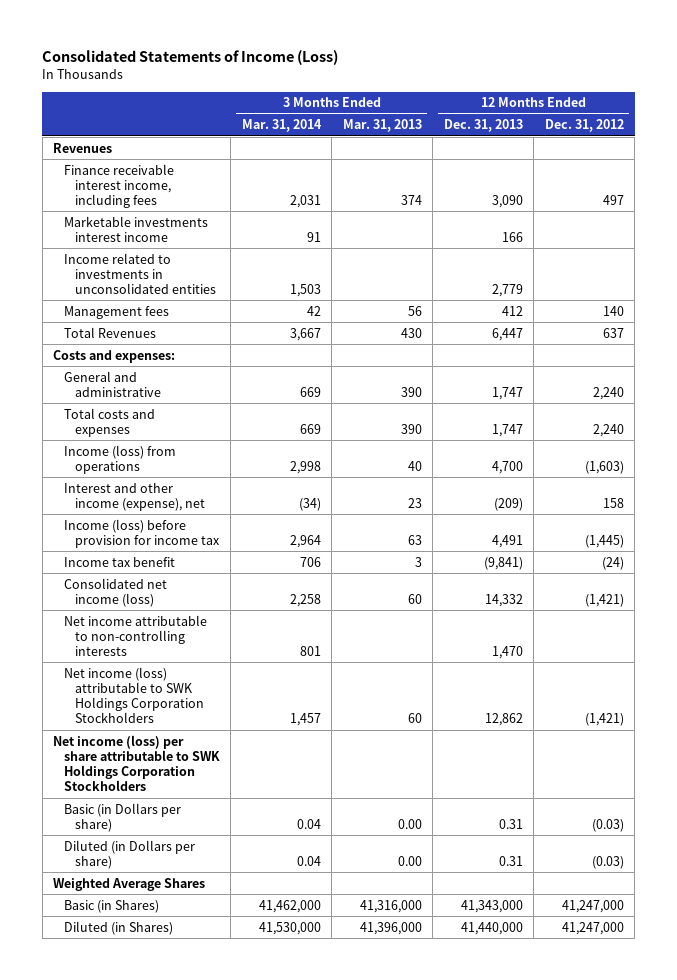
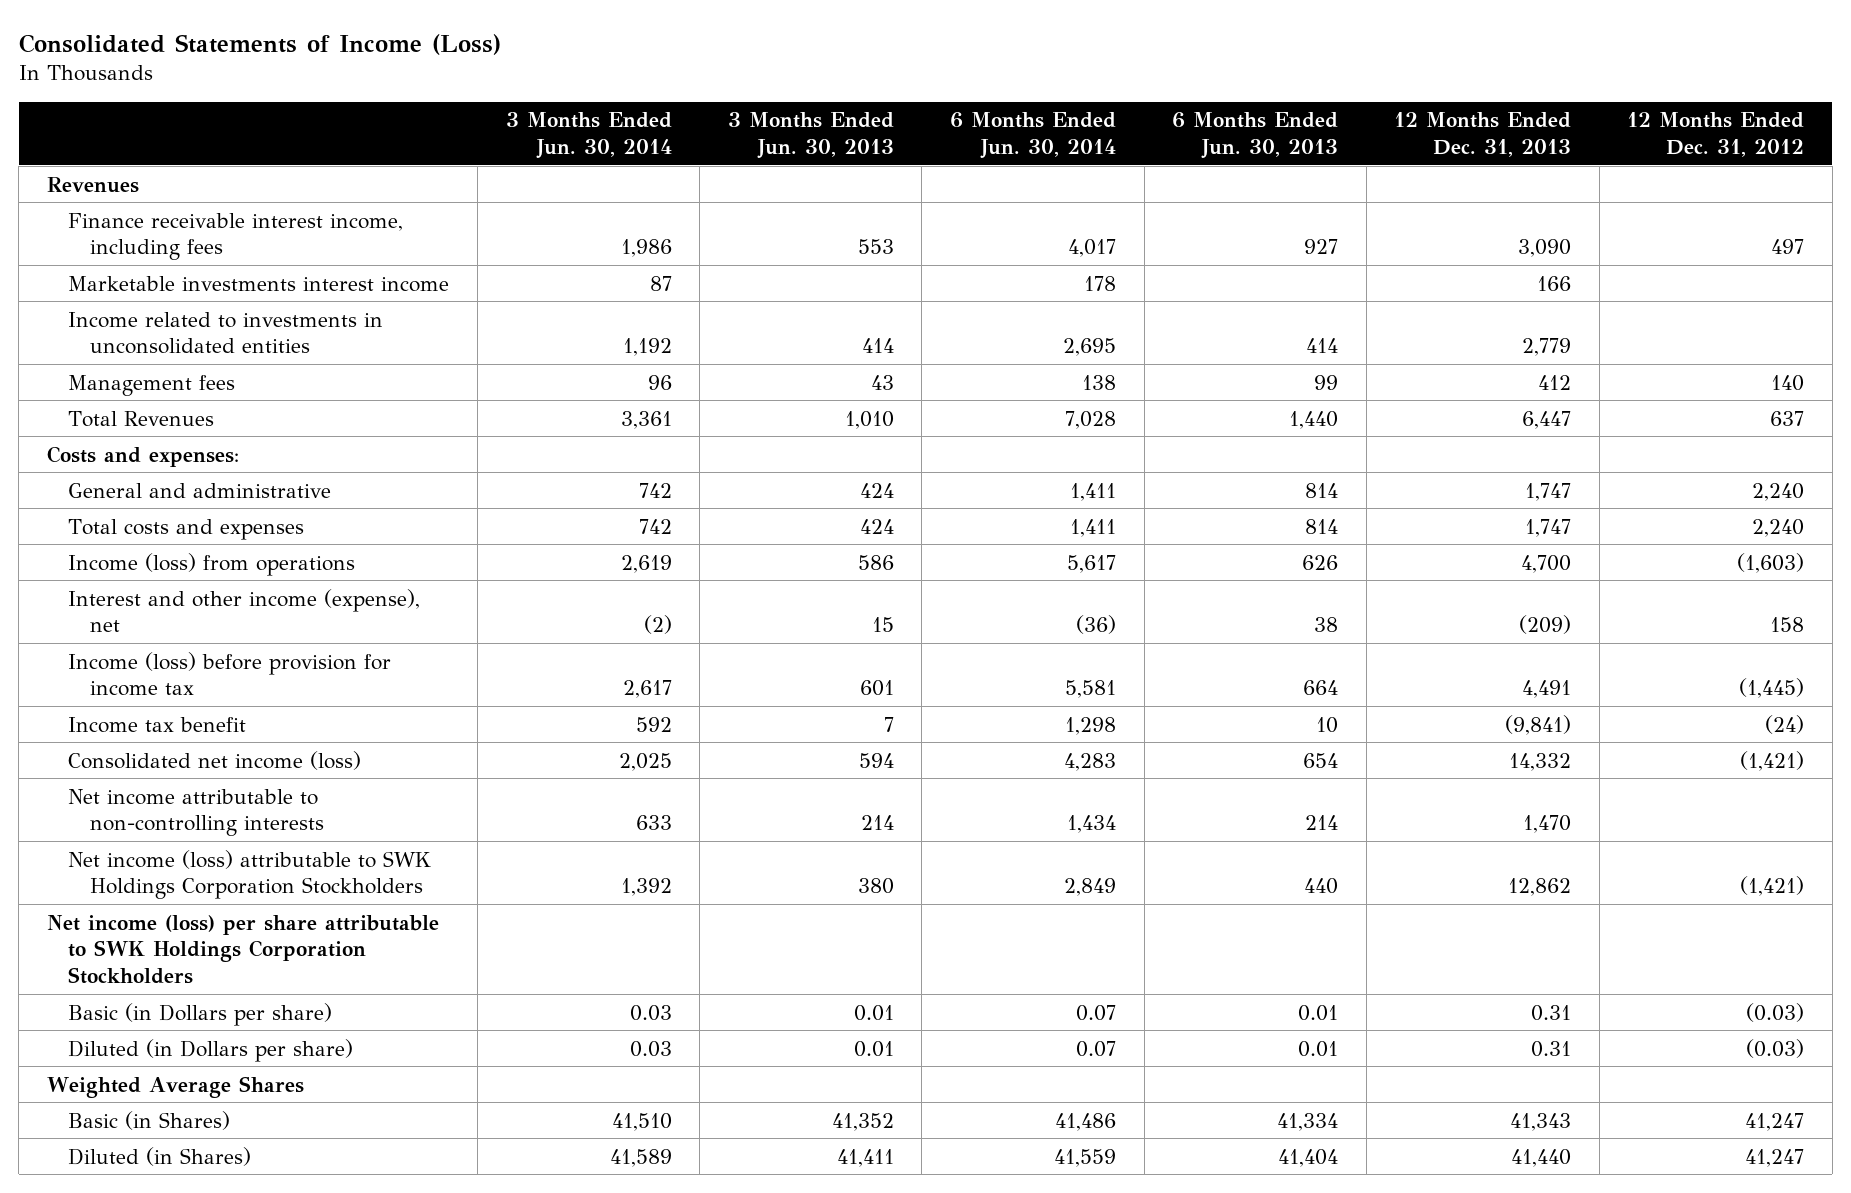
- | 3 Months Ended Mar. 31, 2014 | 3 Months Ended Mar. 31, 2013 | 12 Months Ended Dec. 31, 2013 | 12 Months Ended Dec. 31, 2012
+ | 3 Months Ended Jun. 30, 2014 | 3 Months Ended Jun. 30, 2013 | 6 Months Ended Jun. 30, 2014 | 6 Months Ended Jun. 30, 2013 | 12 Months Ended Dec. 31, 2013 | 12 Months Ended Dec. 31, 2012
- Basic (in Shares) | 41,462,000 | 41,316,000 | 41,343,000 | 41,247,000
- Diluted (in Shares) | 41,530,000 | 41,396,000 | 41,440,000 | 41,247,000
+ Basic (in Shares) | 41,510 | 41,352 | 41,486 | 41,334 | 41,343 | 41,247
+ Diluted (in Shares) | 41,589 | 41,411 | 41,559 | 41,404 | 41,440 | 41,247

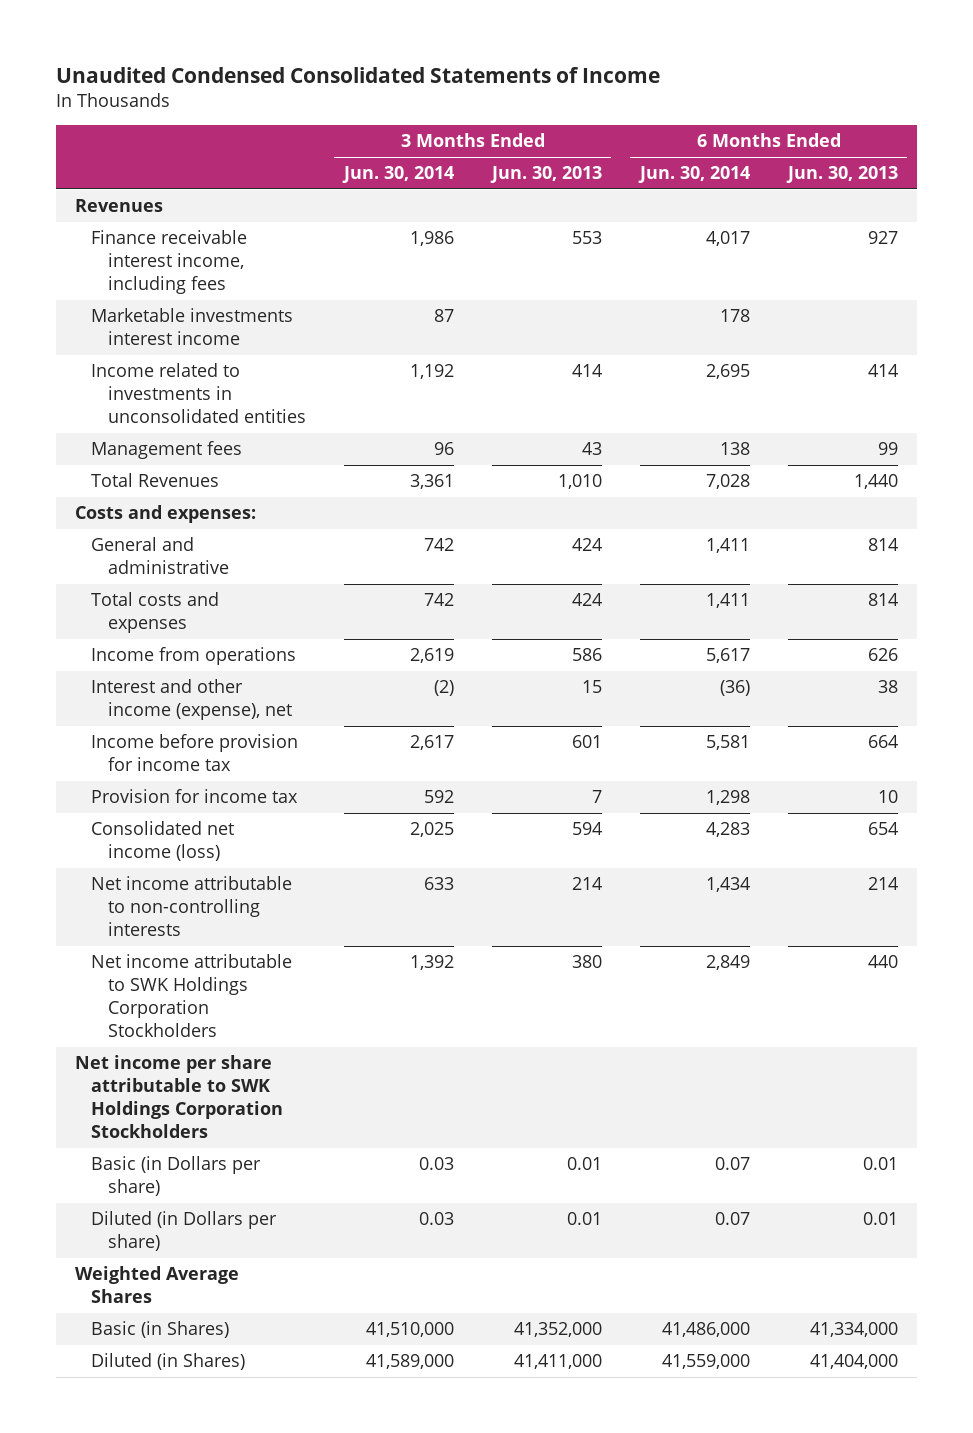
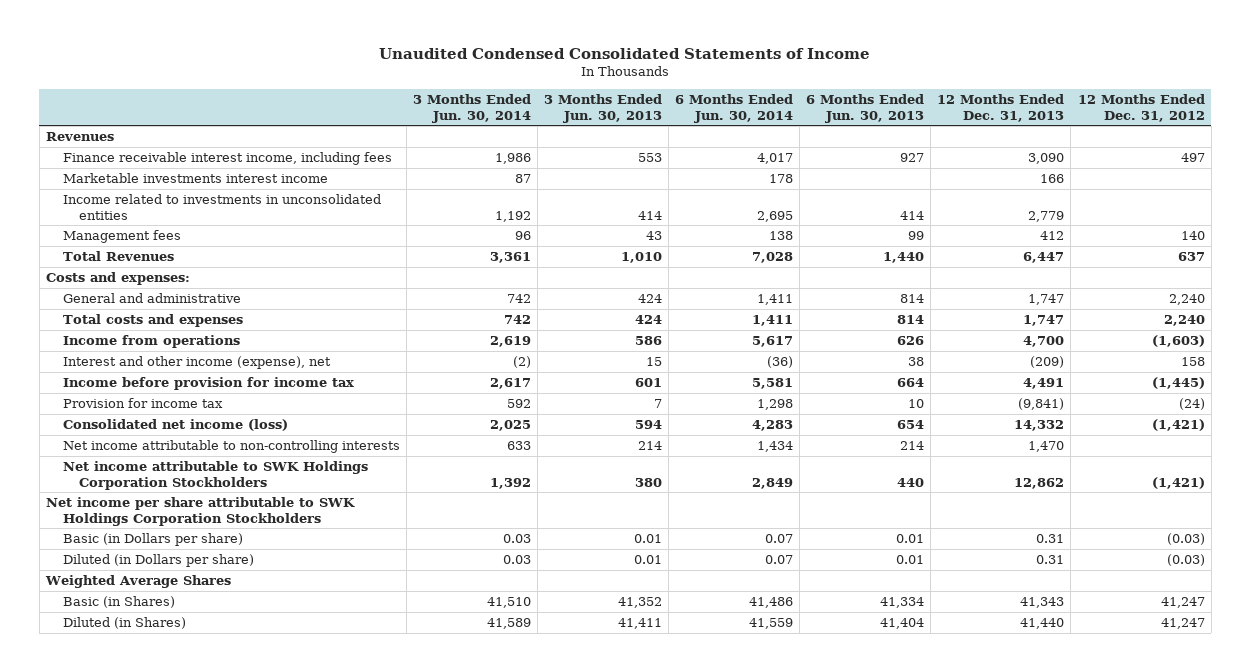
- | 3 Months Ended Jun. 30, 2014 | 3 Months Ended Jun. 30, 2013 | 6 Months Ended Jun. 30, 2014 | 6 Months Ended Jun. 30, 2013
+ | 3 Months Ended Jun. 30, 2014 | 3 Months Ended Jun. 30, 2013 | 6 Months Ended Jun. 30, 2014 | 6 Months Ended Jun. 30, 2013 | 12 Months Ended Dec. 31, 2013 | 12 Months Ended Dec. 31, 2012
- Basic (in Shares) | 41,510,000 | 41,352,000 | 41,486,000 | 41,334,000
- Diluted (in Shares) | 41,589,000 | 41,411,000 | 41,559,000 | 41,404,000
+ Basic (in Shares) | 41,510 | 41,352 | 41,486 | 41,334 | 41,343 | 41,247
+ Diluted (in Shares) | 41,589 | 41,411 | 41,559 | 41,404 | 41,440 | 41,247

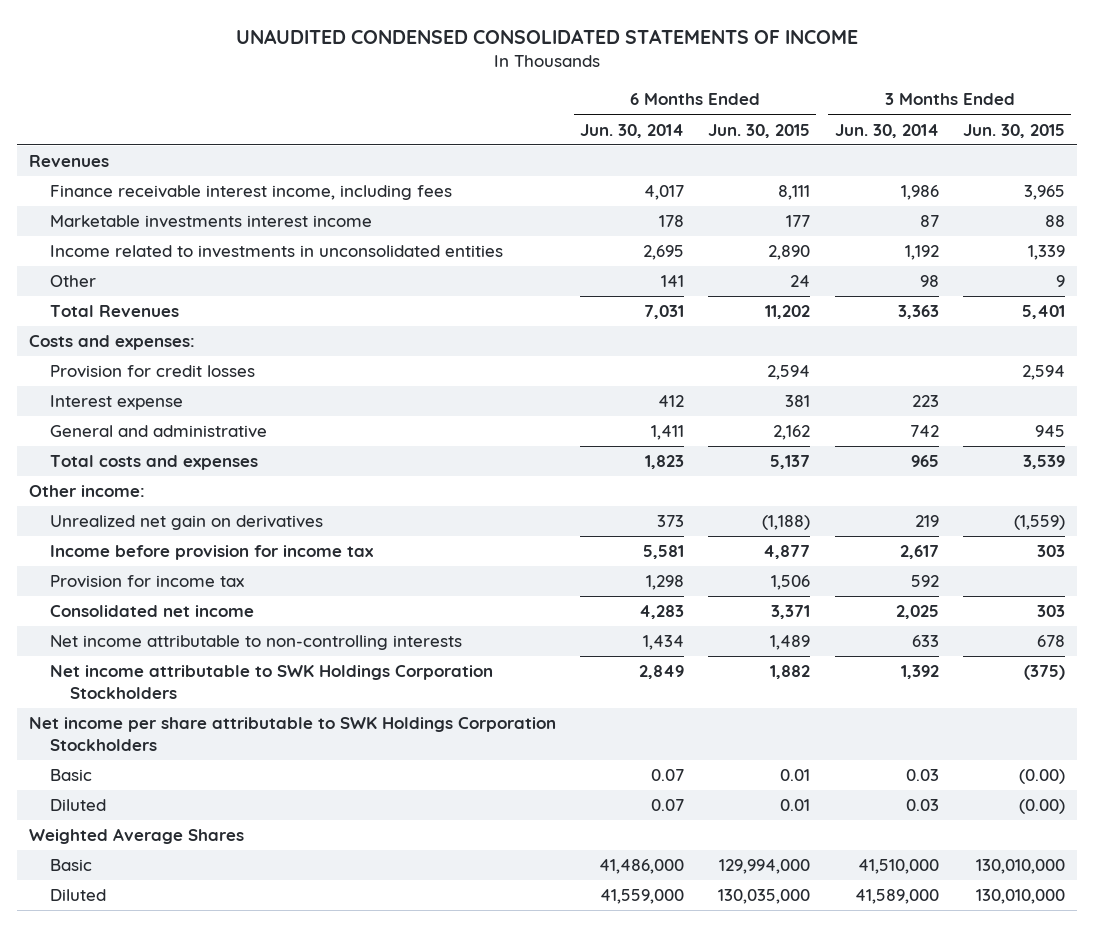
- Unaudited Condensed Consolidated Statements of Income
+ UNAUDITED CONDENSED CONSOLIDATED STATEMENTS OF INCOME
- | 3 Months Ended Jun. 30, 2014 | 3 Months Ended Jun. 30, 2013 | 6 Months Ended Jun. 30, 2014 | 6 Months Ended Jun. 30, 2013 | 12 Months Ended Dec. 31, 2013 | 12 Months Ended Dec. 31, 2012
+ | 6 Months Ended Jun. 30, 2014 | 6 Months Ended Jun. 30, 2015 | 3 Months Ended Jun. 30, 2014 | 3 Months Ended Jun. 30, 2015
- Management fees | 96 | 43 | 138 | 99 | 412 | 140
- Total Revenues | 3,361 | 1,010 | 7,028 | 1,440 | 6,447 | 637
+ Other | 141 | 24 | 98 | 9
+ Total Revenues | 7,031 | 11,202 | 3,363 | 5,401
+ Provision for credit losses | | 2,594 | | 2,594
+ Interest expense | 412 | 381 | 223 |
- Total costs and expenses | 742 | 424 | 1,411 | 814 | 1,747 | 2,240
- Income from operations | 2,619 | 586 | 5,617 | 626 | 4,700 | (1,603)
- Interest and other income (expense), net | (2) | 15 | (36) | 38 | (209) | 158
+ Total costs and expenses | 1,823 | 5,137 | 965 | 3,539
+ Other income:
+ Unrealized net gain on derivatives | 373 | (1,188) | 219 | (1,559)
- Consolidated net income (loss) | 2,025 | 594 | 4,283 | 654 | 14,332 | (1,421)
+ Consolidated net income | 4,283 | 3,371 | 2,025 | 303
- Basic (in Dollars per share) | 0.03 | 0.01 | 0.07 | 0.01 | 0.31 | (0.03)
- Diluted (in Dollars per share) | 0.03 | 0.01 | 0.07 | 0.01 | 0.31 | (0.03)
+ Basic | 0.07 | 0.01 | 0.03 | (0.00)
+ Diluted | 0.07 | 0.01 | 0.03 | (0.00)
- Basic (in Shares) | 41,510 | 41,352 | 41,486 | 41,334 | 41,343 | 41,247
- Diluted (in Shares) | 41,589 | 41,411 | 41,559 | 41,404 | 41,440 | 41,247
+ Basic | 41,486,000 | 129,994,000 | 41,510,000 | 130,010,000
+ Diluted | 41,559,000 | 130,035,000 | 41,589,000 | 130,010,000

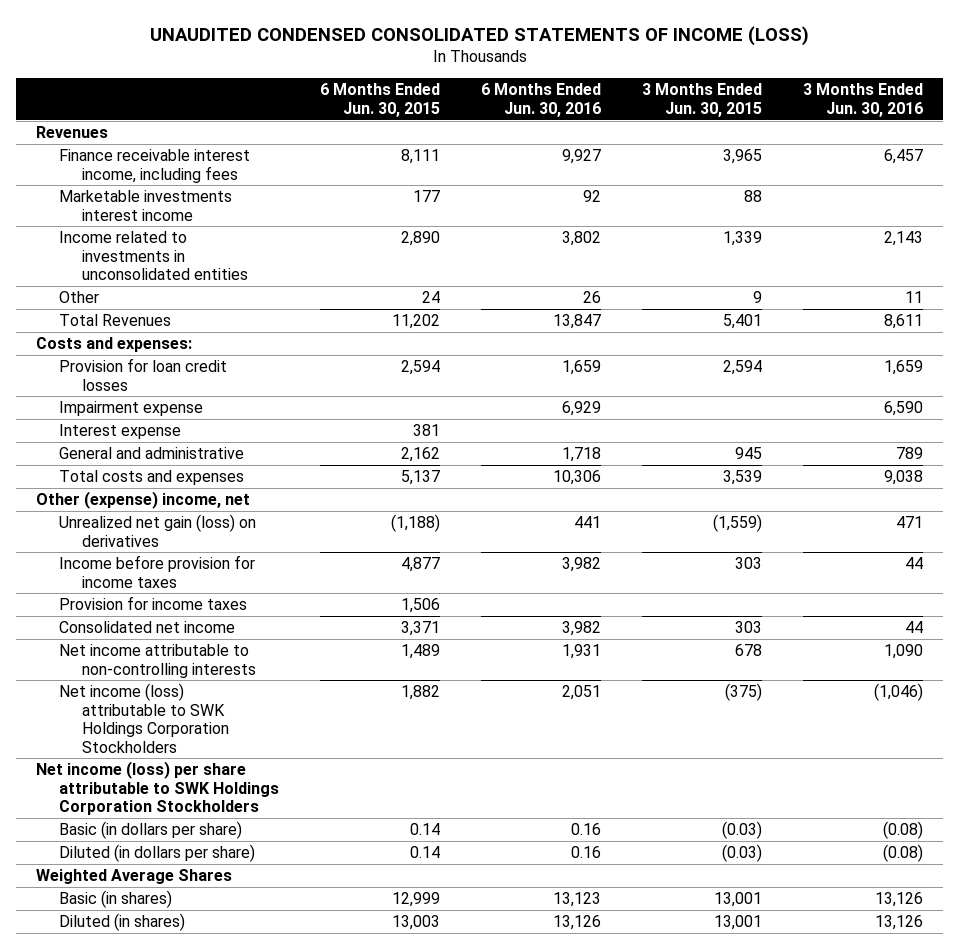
- UNAUDITED CONDENSED CONSOLIDATED STATEMENTS OF INCOME
+ UNAUDITED CONDENSED CONSOLIDATED STATEMENTS OF INCOME (LOSS)
- | 6 Months Ended Jun. 30, 2014 | 6 Months Ended Jun. 30, 2015 | 3 Months Ended Jun. 30, 2014 | 3 Months Ended Jun. 30, 2015
+ | 6 Months Ended Jun. 30, 2015 | 6 Months Ended Jun. 30, 2016 | 3 Months Ended Jun. 30, 2015 | 3 Months Ended Jun. 30, 2016
- Provision for credit losses | | 2,594 | | 2,594
+ Provision for loan credit losses | 2,594 | 1,659 | 2,594 | 1,659
+ Impairment expense | | 6,929 | | 6,590
- Other income:
- Unrealized net gain on derivatives | 373 | (1,188) | 219 | (1,559)
- Income before provision for income tax | 5,581 | 4,877 | 2,617 | 303
- Provision for income tax | 1,298 | 1,506 | 592 |
+ Other (expense) income, net
+ Unrealized net gain (loss) on derivatives | (1,188) | 441 | (1,559) | 471
+ Income before provision for income taxes | 4,877 | 3,982 | 303 | 44
+ Provision for income taxes | 1,506 | | |
- Net income attributable to SWK Holdings Corporation Stockholders | 2,849 | 1,882 | 1,392 | (375)
- Net income per share attributable to SWK Holdings Corporation Stockholders
- Basic | 0.07 | 0.01 | 0.03 | (0.00)
- Diluted | 0.07 | 0.01 | 0.03 | (0.00)
+ Net income (loss) attributable to SWK Holdings Corporation Stockholders | 1,882 | 2,051 | (375) | (1,046)
+ Net income (loss) per share attributable to SWK Holdings Corporation Stockholders
+ Basic (in dollars per share) | 0.14 | 0.16 | (0.03) | (0.08)
+ Diluted (in dollars per share) | 0.14 | 0.16 | (0.03) | (0.08)
- Basic | 41,486,000 | 129,994,000 | 41,510,000 | 130,010,000
- Diluted | 41,559,000 | 130,035,000 | 41,589,000 | 130,010,000
+ Basic (in shares) | 12,999 | 13,123 | 13,001 | 13,126
+ Diluted (in shares) | 13,003 | 13,126 | 13,001 | 13,126

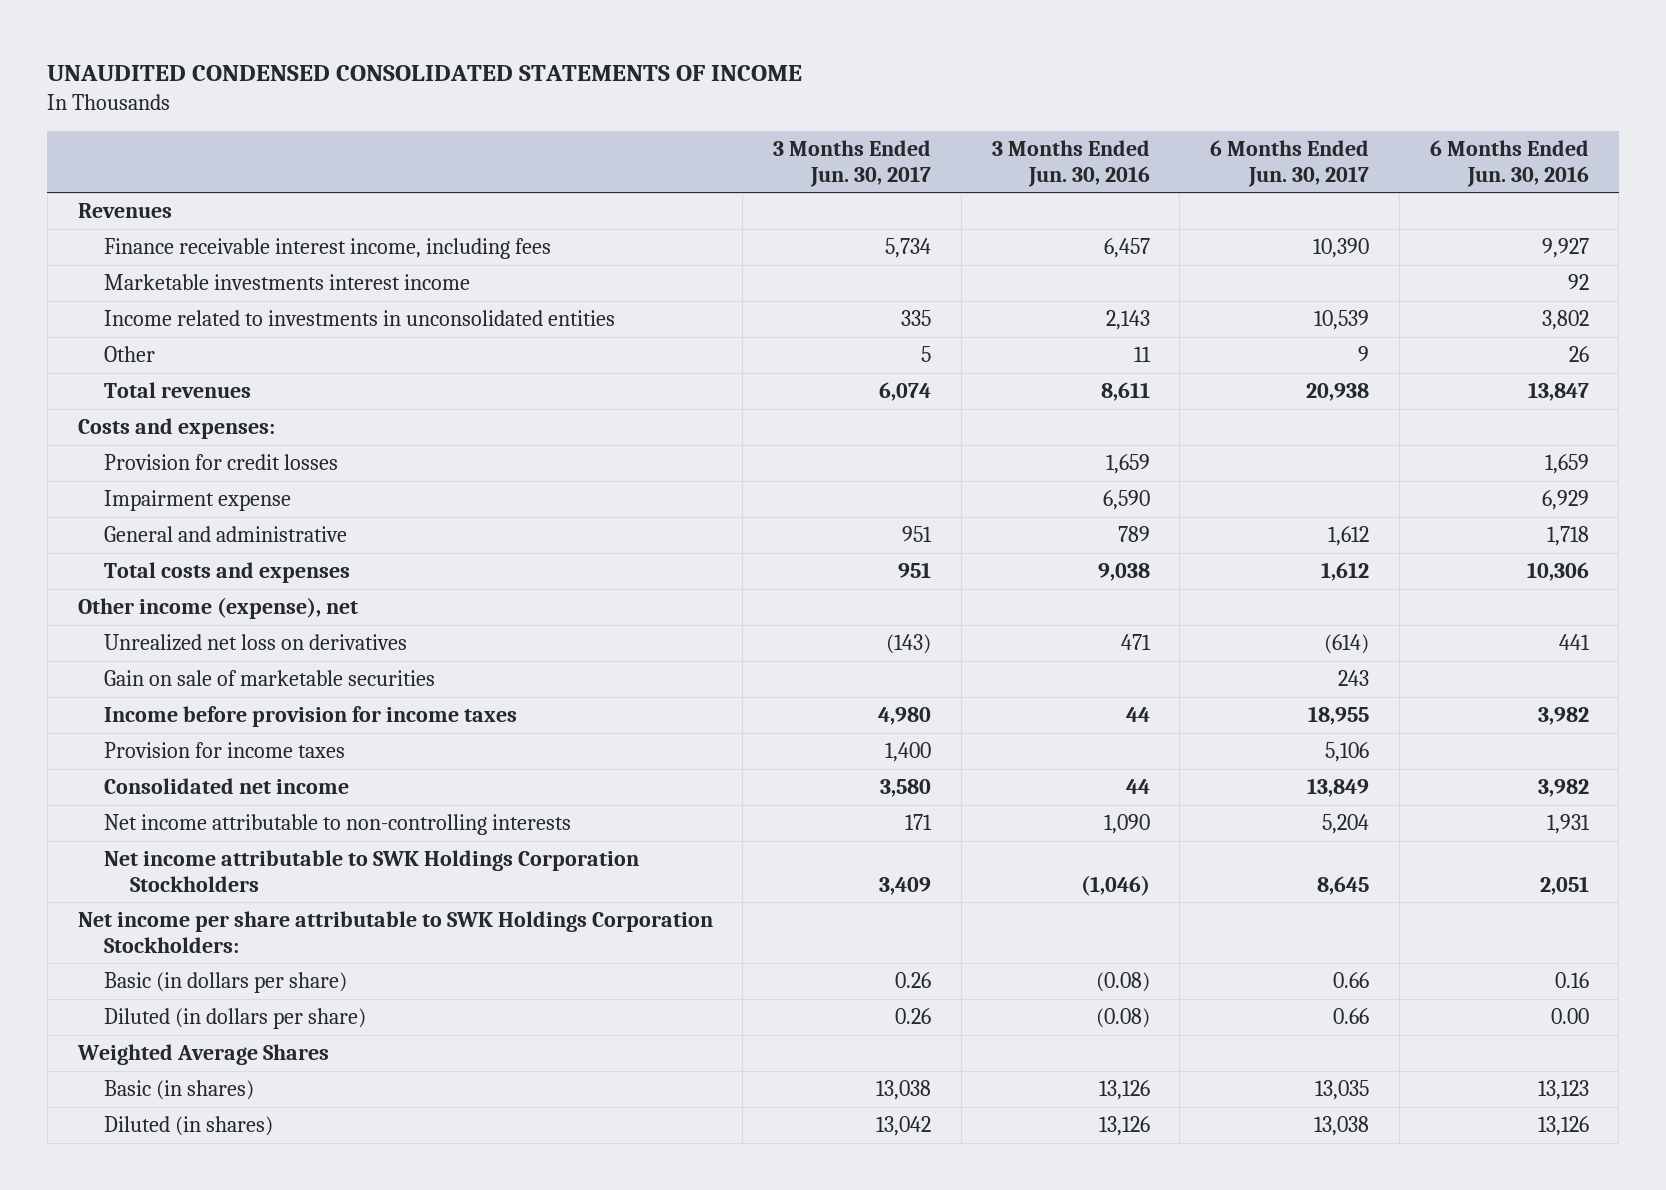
- UNAUDITED CONDENSED CONSOLIDATED STATEMENTS OF INCOME (LOSS)
+ UNAUDITED CONDENSED CONSOLIDATED STATEMENTS OF INCOME
- | 6 Months Ended Jun. 30, 2015 | 6 Months Ended Jun. 30, 2016 | 3 Months Ended Jun. 30, 2015 | 3 Months Ended Jun. 30, 2016
+ | 3 Months Ended Jun. 30, 2017 | 3 Months Ended Jun. 30, 2016 | 6 Months Ended Jun. 30, 2017 | 6 Months Ended Jun. 30, 2016
- Total Revenues | 11,202 | 13,847 | 5,401 | 8,611
+ Total revenues | 6,074 | 8,611 | 20,938 | 13,847
- Provision for loan credit losses | 2,594 | 1,659 | 2,594 | 1,659
+ Provision for credit losses | | 1,659 | | 1,659
- Interest expense | 381 | | |
- Other (expense) income, net
- Unrealized net gain (loss) on derivatives | (1,188) | 441 | (1,559) | 471
+ Other income (expense), net
+ Unrealized net loss on derivatives | (143) | 471 | (614) | 441
+ Gain on sale of marketable securities | | | 243 |
- Net income (loss) attributable to SWK Holdings Corporation Stockholders | 1,882 | 2,051 | (375) | (1,046)
- Net income (loss) per share attributable to SWK Holdings Corporation Stockholders
+ Net income attributable to SWK Holdings Corporation Stockholders | 3,409 | (1,046) | 8,645 | 2,051
+ Net income per share attributable to SWK Holdings Corporation Stockholders:
- Diluted (in dollars per share) | 0.14 | 0.16 | (0.03) | (0.08)
+ Diluted (in dollars per share) | 0.26 | (0.08) | 0.66 | 0.00

